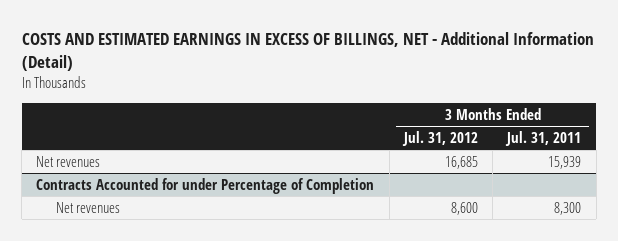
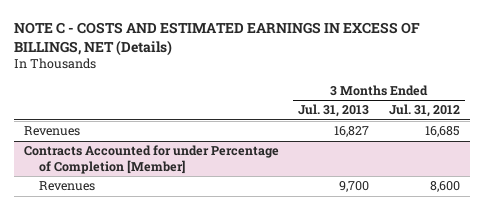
- COSTS AND ESTIMATED EARNINGS IN EXCESS OF BILLINGS, NET - Additional Information (Detail)
+ NOTE C - COSTS AND ESTIMATED EARNINGS IN EXCESS OF BILLINGS, NET (Details)
- | 3 Months Ended Jul. 31, 2012 | 3 Months Ended Jul. 31, 2011
+ | 3 Months Ended Jul. 31, 2013 | 3 Months Ended Jul. 31, 2012
- Net revenues | 16,685 | 15,939
- Contracts Accounted for under Percentage of Completion
- Net revenues | 8,600 | 8,300
+ Revenues | 16,827 | 16,685
+ Contracts Accounted for under Percentage of Completion [Member]
+ Revenues | 9,700 | 8,600

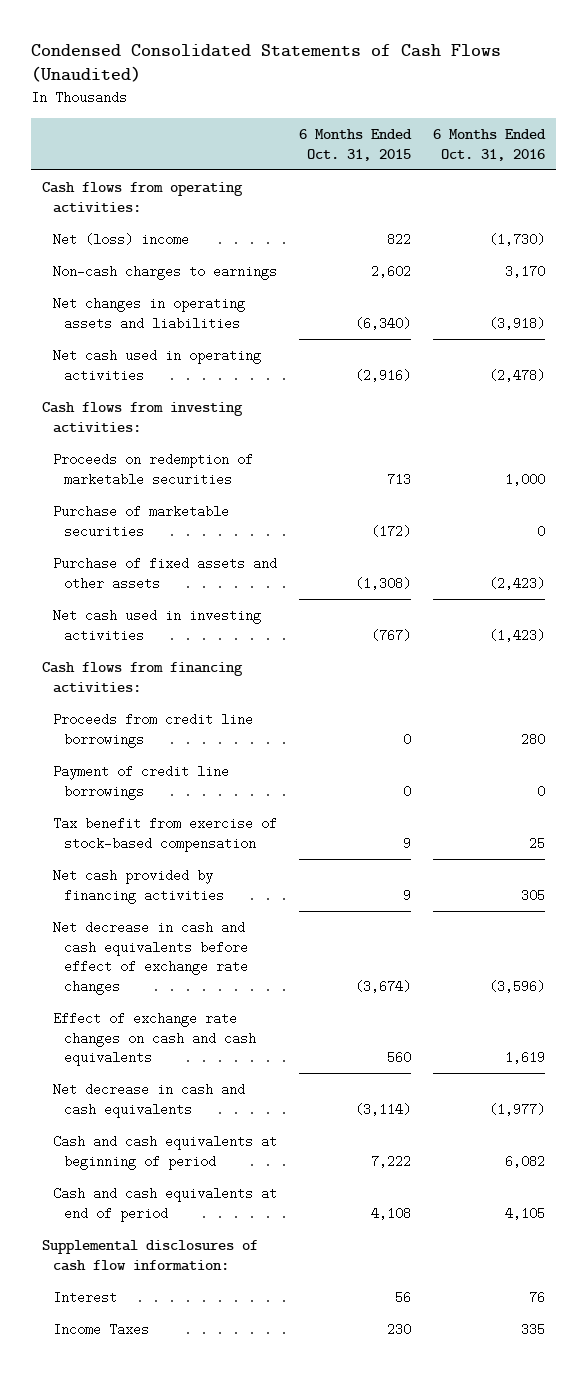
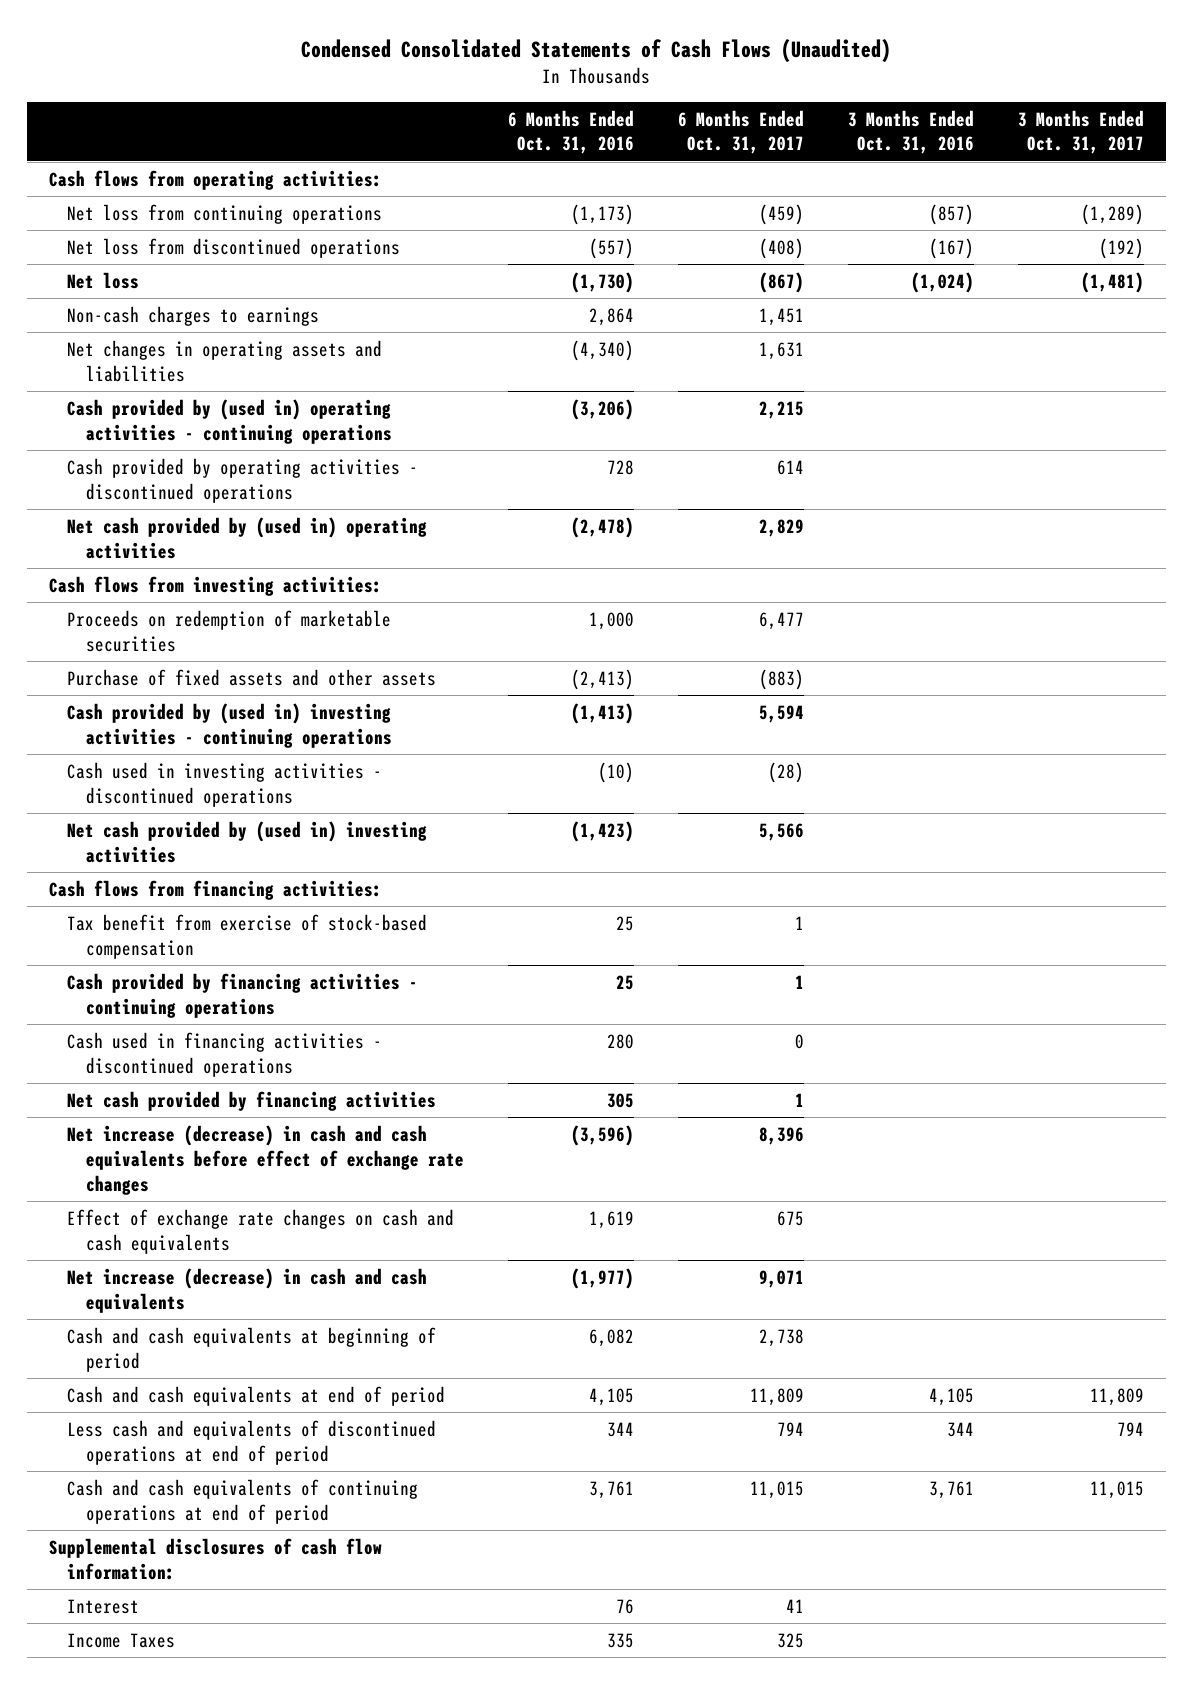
- | 6 Months Ended Oct. 31, 2015 | 6 Months Ended Oct. 31, 2016
+ | 6 Months Ended Oct. 31, 2016 | 6 Months Ended Oct. 31, 2017 | 3 Months Ended Oct. 31, 2016 | 3 Months Ended Oct. 31, 2017
- Net (loss) income | 822 | (1,730)
- Non-cash charges to earnings | 2,602 | 3,170
- Net changes in operating assets and liabilities | (6,340) | (3,918)
- Net cash used in operating activities | (2,916) | (2,478)
+ Net loss from continuing operations | (1,173) | (459) | (857) | (1,289)
+ Net loss from discontinued operations | (557) | (408) | (167) | (192)
+ Net loss | (1,730) | (867) | (1,024) | (1,481)
+ Non-cash charges to earnings | 2,864 | 1,451 | |
+ Net changes in operating assets and liabilities | (4,340) | 1,631 | |
+ Cash provided by (used in) operating activities - continuing operations | (3,206) | 2,215 | |
+ Cash provided by operating activities - discontinued operations | 728 | 614 | |
+ Net cash provided by (used in) operating activities | (2,478) | 2,829 | |
- Purchase of marketable securities | (172) | 0
- Purchase of fixed assets and other assets | (1,308) | (2,423)
- Net cash used in investing activities | (767) | (1,423)
+ Purchase of fixed assets and other assets | (2,413) | (883) | |
+ Cash provided by (used in) investing activities - continuing operations | (1,413) | 5,594 | |
+ Cash used in investing activities - discontinued operations | (10) | (28) | |
+ Net cash provided by (used in) investing activities | (1,423) | 5,566 | |
- Proceeds from credit line borrowings | 0 | 280
- Payment of credit line borrowings | 0 | 0
+ Cash provided by financing activities - continuing operations | 25 | 1 | |
+ Cash used in financing activities - discontinued operations | 280 | 0 | |
- Net decrease in cash and cash equivalents before effect of exchange rate changes | (3,674) | (3,596)
+ Net increase (decrease) in cash and cash equivalents before effect of exchange rate changes | (3,596) | 8,396 | |
- Net decrease in cash and cash equivalents | (3,114) | (1,977)
+ Net increase (decrease) in cash and cash equivalents | (1,977) | 9,071 | |
+ Less cash and equivalents of discontinued operations at end of period | 344 | 794 | 344 | 794
+ Cash and cash equivalents of continuing operations at end of period | 3,761 | 11,015 | 3,761 | 11,015

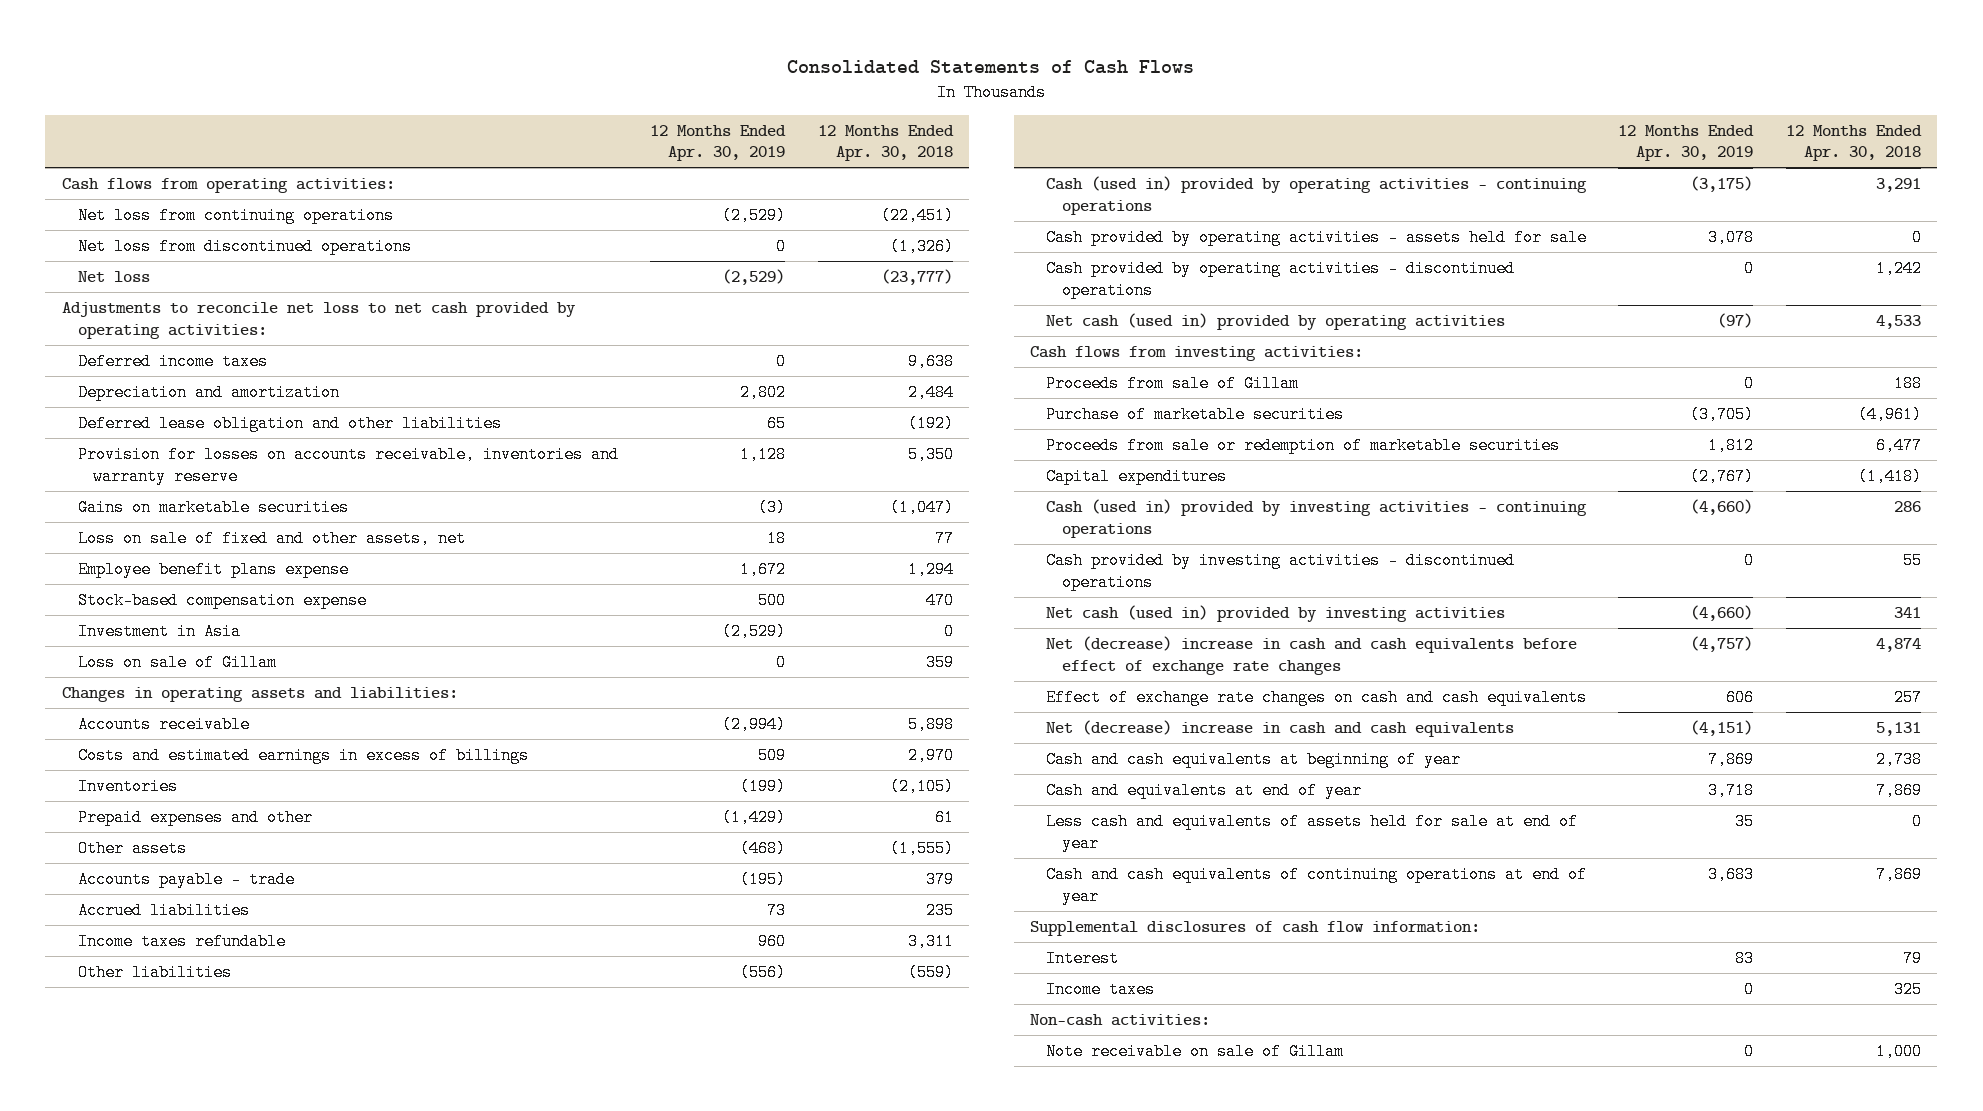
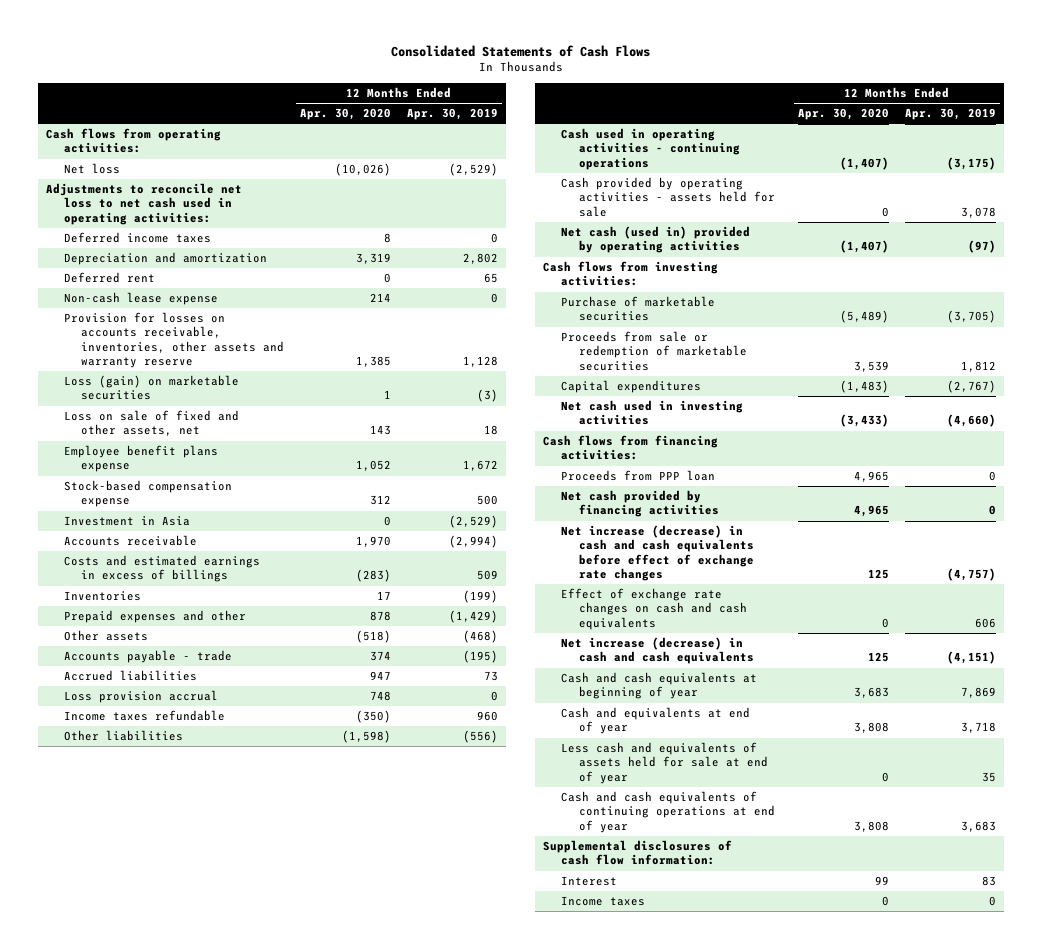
- | 12 Months Ended Apr. 30, 2019 | 12 Months Ended Apr. 30, 2018
+ | 12 Months Ended Apr. 30, 2020 | 12 Months Ended Apr. 30, 2019
- Net loss from continuing operations | (2,529) | (22,451)
- Net loss from discontinued operations | 0 | (1,326)
- Adjustments to reconcile net loss to net cash provided by operating activities:
+ Adjustments to reconcile net loss to net cash used in operating activities:
- Deferred lease obligation and other liabilities | 65 | (192)
- Provision for losses on accounts receivable, inventories and warranty reserve | 1,128 | 5,350
- Gains on marketable securities | (3) | (1,047)
+ Deferred rent | 0 | 65
+ Non-cash lease expense | 214 | 0
+ Provision for losses on accounts receivable, inventories, other assets and warranty reserve | 1,385 | 1,128
+ Loss (gain) on marketable securities | 1 | (3)
- Loss on sale of Gillam | 0 | 359
- Changes in operating assets and liabilities:
+ Loss provision accrual | 748 | 0
- Cash (used in) provided by operating activities - continuing operations | (3,175) | 3,291
+ Cash used in operating activities - continuing operations | (1,407) | (3,175)
- Cash provided by operating activities - discontinued operations | 0 | 1,242
- Proceeds from sale of Gillam | 0 | 188
- Cash (used in) provided by investing activities - continuing operations | (4,660) | 286
- Cash provided by investing activities - discontinued operations | 0 | 55
- Net cash (used in) provided by investing activities | (4,660) | 341
- Net (decrease) increase in cash and cash equivalents before effect of exchange rate changes | (4,757) | 4,874
+ Net cash used in investing activities | (3,433) | (4,660)
+ Cash flows from financing activities:
+ Proceeds from PPP loan | 4,965 | 0
+ Net cash provided by financing activities | 4,965 | 0
+ Net increase (decrease) in cash and cash equivalents before effect of exchange rate changes | 125 | (4,757)
- Net (decrease) increase in cash and cash equivalents | (4,151) | 5,131
+ Net increase (decrease) in cash and cash equivalents | 125 | (4,151)
- Non-cash activities:
- Note receivable on sale of Gillam | 0 | 1,000

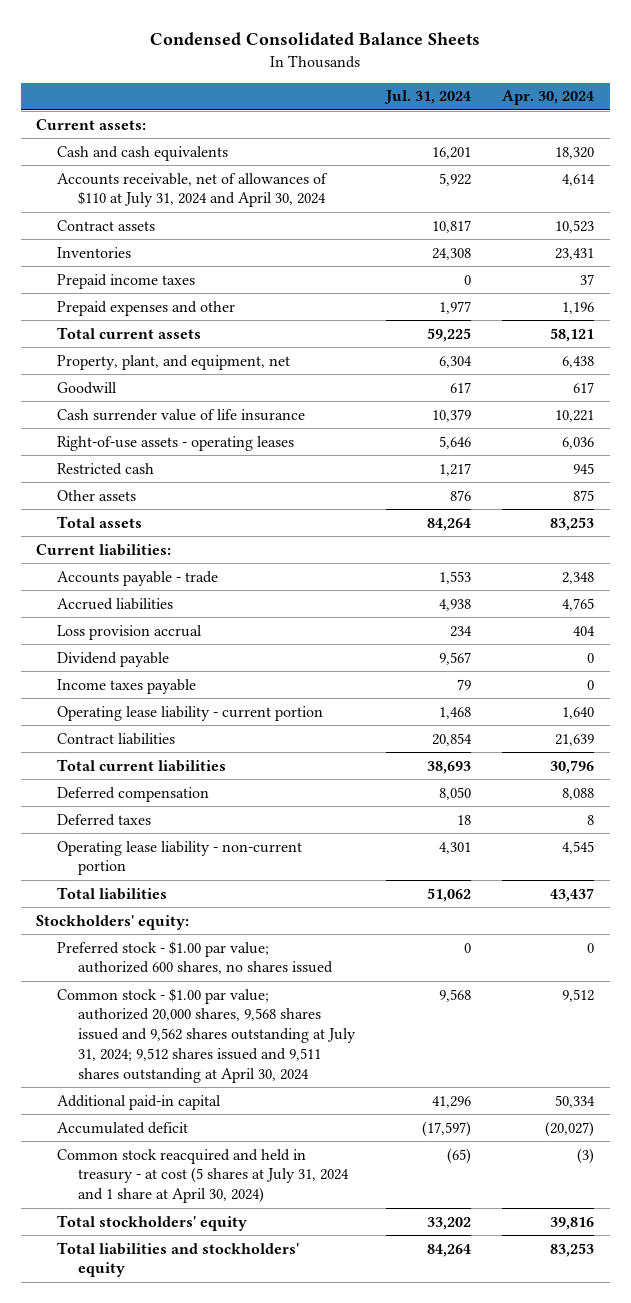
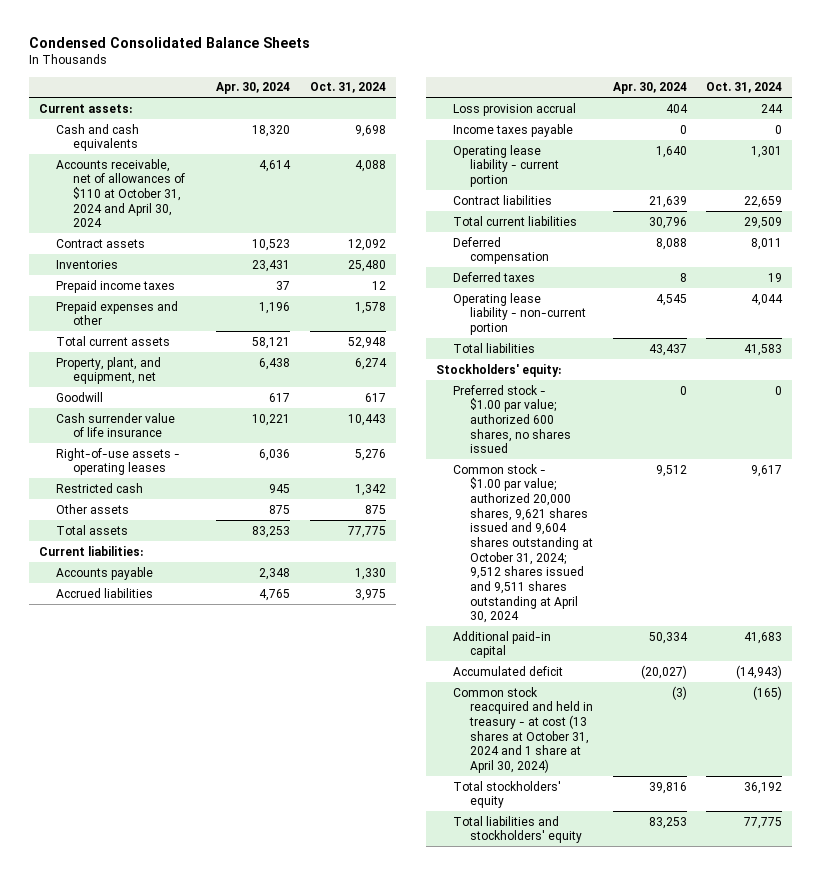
- | Jul. 31, 2024 | Apr. 30, 2024
+ | Apr. 30, 2024 | Oct. 31, 2024
- Accounts receivable, net of allowances of $110 at July 31, 2024 and April 30, 2024 | 5,922 | 4,614
+ Accounts receivable, net of allowances of $110 at October 31, 2024 and April 30, 2024 | 4,614 | 4,088
- Accounts payable - trade | 1,553 | 2,348
+ Accounts payable | 2,348 | 1,330
- Dividend payable | 9,567 | 0
- Common stock - $1.00 par value; authorized 20,000 shares, 9,568 shares issued and 9,562 shares outstanding at July 31, 2024; 9,512 shares issued and 9,511 shares outstanding at April 30, 2024 | 9,568 | 9,512
+ Common stock - $1.00 par value; authorized 20,000 shares, 9,621 shares issued and 9,604 shares outstanding at October 31, 2024; 9,512 shares issued and 9,511 shares outstanding at April 30, 2024 | 9,512 | 9,617
- Common stock reacquired and held in treasury - at cost (5 shares at July 31, 2024 and 1 share at April 30, 2024) | (65) | (3)
+ Common stock reacquired and held in treasury - at cost (13 shares at October 31, 2024 and 1 share at April 30, 2024) | (3) | (165)

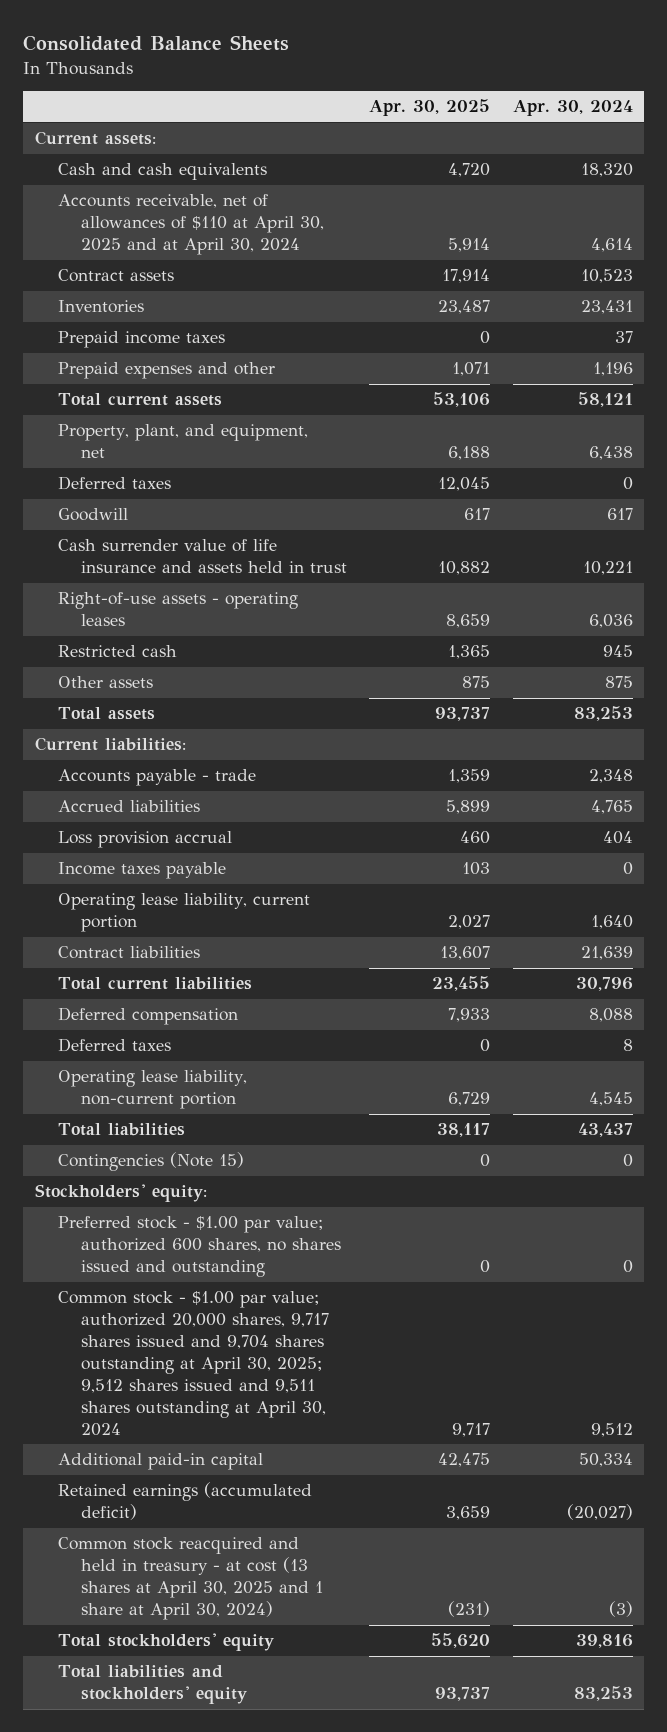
- Condensed Consolidated Balance Sheets
+ Consolidated Balance Sheets
- | Apr. 30, 2024 | Oct. 31, 2024
+ | Apr. 30, 2025 | Apr. 30, 2024
- Accounts receivable, net of allowances of $110 at October 31, 2024 and April 30, 2024 | 4,614 | 4,088
+ Accounts receivable, net of allowances of $110 at April 30, 2025 and at April 30, 2024 | 5,914 | 4,614
+ Deferred taxes | 12,045 | 0
- Cash surrender value of life insurance | 10,221 | 10,443
+ Cash surrender value of life insurance and assets held in trust | 10,882 | 10,221
- Accounts payable | 2,348 | 1,330
+ Accounts payable - trade | 1,359 | 2,348
- Operating lease liability - current portion | 1,640 | 1,301
+ Operating lease liability, current portion | 2,027 | 1,640
- Operating lease liability - non-current portion | 4,545 | 4,044
+ Operating lease liability, non-current portion | 6,729 | 4,545
+ Contingencies (Note 15) | 0 | 0
- Preferred stock - $1.00 par value; authorized 600 shares, no shares issued | 0 | 0
- Common stock - $1.00 par value; authorized 20,000 shares, 9,621 shares issued and 9,604 shares outstanding at October 31, 2024; 9,512 shares issued and 9,511 shares outstanding at April 30, 2024 | 9,512 | 9,617
+ Preferred stock - $1.00 par value; authorized 600 shares, no shares issued and outstanding | 0 | 0
+ Common stock - $1.00 par value; authorized 20,000 shares, 9,717 shares issued and 9,704 shares outstanding at April 30, 2025; 9,512 shares issued and 9,511 shares outstanding at April 30, 2024 | 9,717 | 9,512
- Accumulated deficit | (20,027) | (14,943)
- Common stock reacquired and held in treasury - at cost (13 shares at October 31, 2024 and 1 share at April 30, 2024) | (3) | (165)
+ Retained earnings (accumulated deficit) | 3,659 | (20,027)
+ Common stock reacquired and held in treasury - at cost (13 shares at April 30, 2025 and 1 share at April 30, 2024) | (231) | (3)

